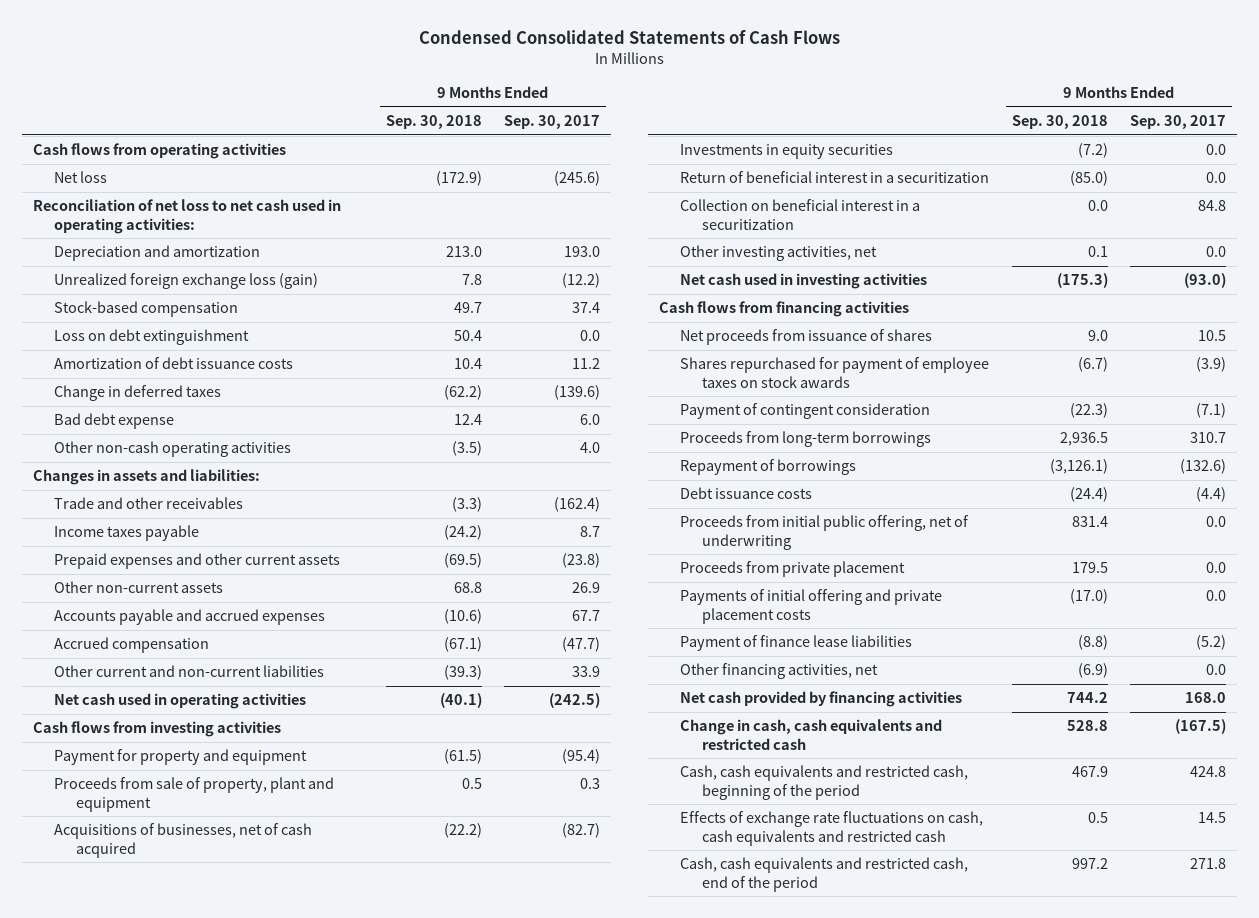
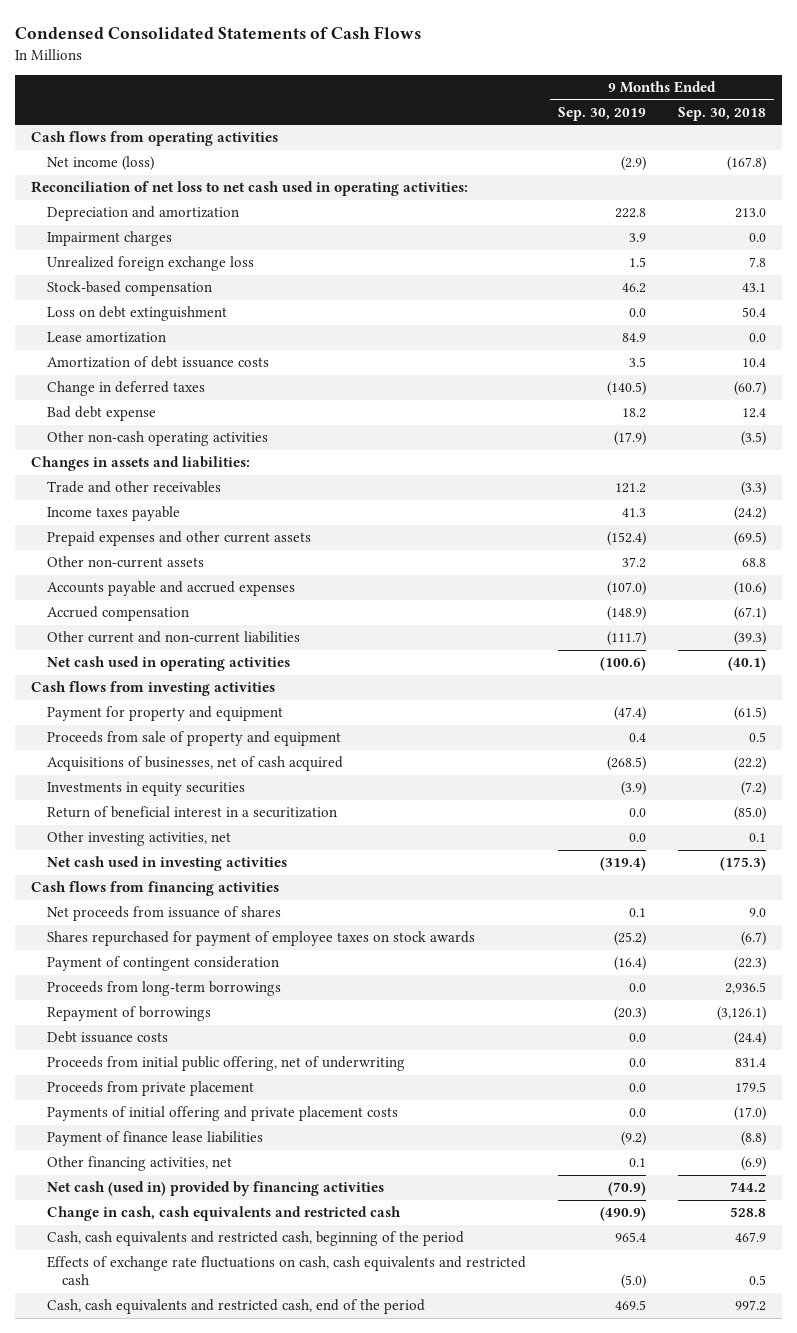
- | 9 Months Ended Sep. 30, 2018 | 9 Months Ended Sep. 30, 2017
+ | 9 Months Ended Sep. 30, 2019 | 9 Months Ended Sep. 30, 2018
- Net loss | (172.9) | (245.6)
+ Net income (loss) | (2.9) | (167.8)
- Unrealized foreign exchange loss (gain) | 7.8 | (12.2)
- Stock-based compensation | 49.7 | 37.4
+ Impairment charges | 3.9 | 0.0
+ Unrealized foreign exchange loss | 1.5 | 7.8
+ Stock-based compensation | 46.2 | 43.1
+ Lease amortization | 84.9 | 0.0
- Change in deferred taxes | (62.2) | (139.6)
+ Change in deferred taxes | (140.5) | (60.7)
- Proceeds from sale of property, plant and equipment | 0.5 | 0.3
+ Proceeds from sale of property and equipment | 0.4 | 0.5
- Collection on beneficial interest in a securitization | 0.0 | 84.8
- Net cash provided by financing activities | 744.2 | 168.0
+ Net cash (used in) provided by financing activities | (70.9) | 744.2

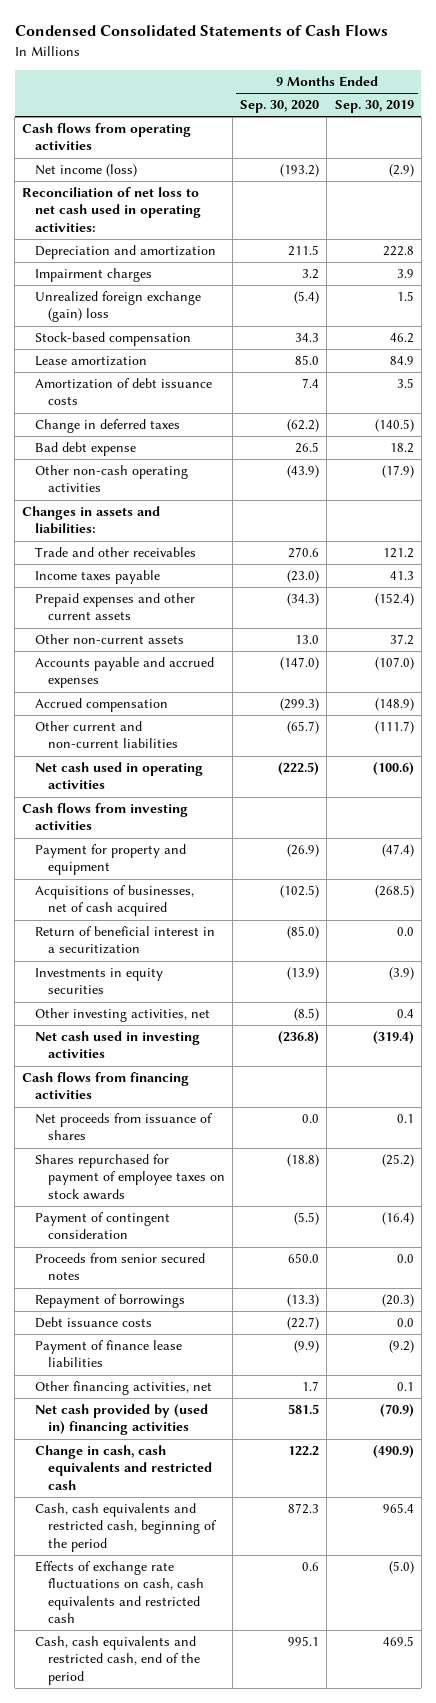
- | 9 Months Ended Sep. 30, 2019 | 9 Months Ended Sep. 30, 2018
+ | 9 Months Ended Sep. 30, 2020 | 9 Months Ended Sep. 30, 2019
- Unrealized foreign exchange loss | 1.5 | 7.8
+ Unrealized foreign exchange (gain) loss | (5.4) | 1.5
- Loss on debt extinguishment | 0.0 | 50.4
- Proceeds from sale of property and equipment | 0.4 | 0.5
- Other investing activities, net | 0.0 | 0.1
moved down: Investments in equity securities | (13.9) | (3.9)
+ Other investing activities, net | (8.5) | 0.4
- Proceeds from long-term borrowings | 0.0 | 2,936.5
+ Proceeds from senior secured notes | 650.0 | 0.0
- Proceeds from initial public offering, net of underwriting | 0.0 | 831.4
- Proceeds from private placement | 0.0 | 179.5
- Payments of initial offering and private placement costs | 0.0 | (17.0)
- Net cash (used in) provided by financing activities | (70.9) | 744.2
+ Net cash provided by (used in) financing activities | 581.5 | (70.9)

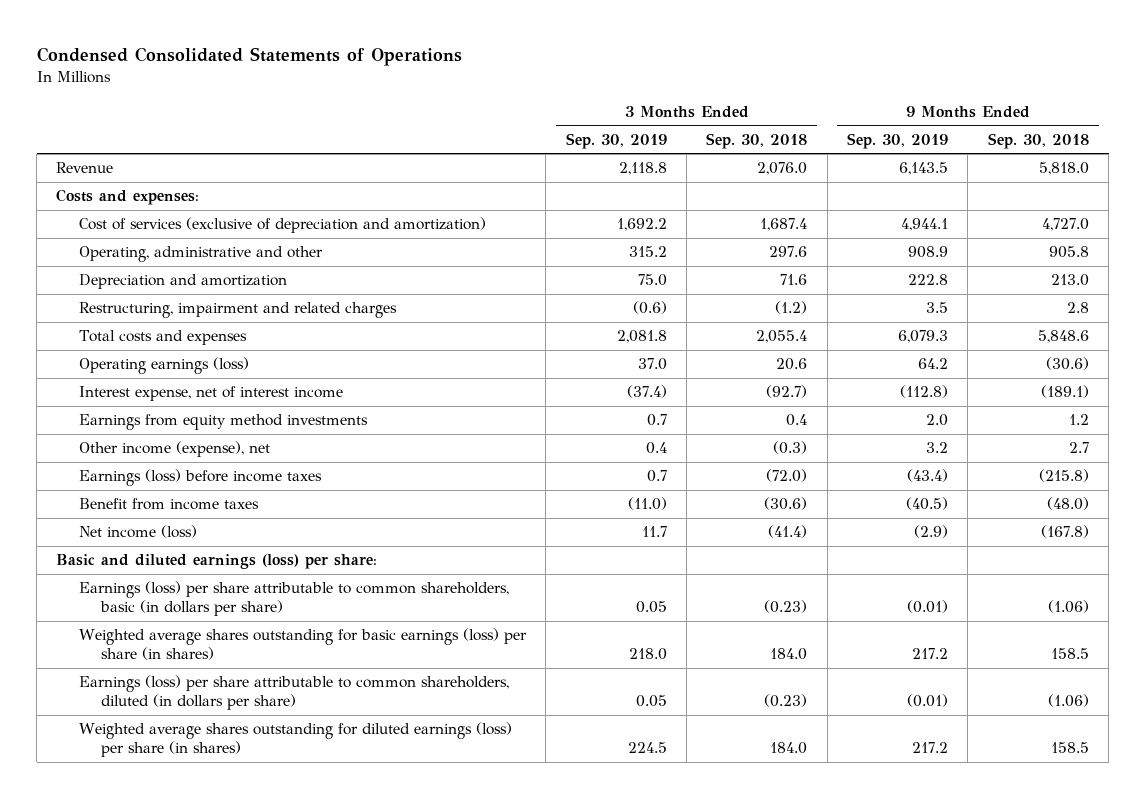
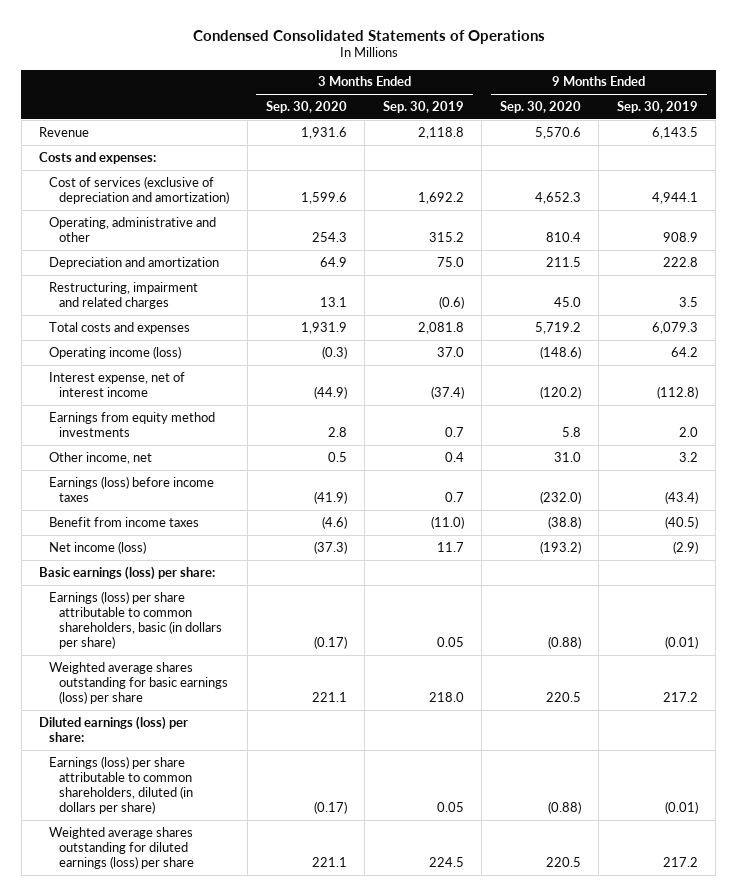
- | 3 Months Ended Sep. 30, 2019 | 3 Months Ended Sep. 30, 2018 | 9 Months Ended Sep. 30, 2019 | 9 Months Ended Sep. 30, 2018
+ | 3 Months Ended Sep. 30, 2020 | 3 Months Ended Sep. 30, 2019 | 9 Months Ended Sep. 30, 2020 | 9 Months Ended Sep. 30, 2019
- Operating earnings (loss) | 37.0 | 20.6 | 64.2 | (30.6)
+ Operating income (loss) | (0.3) | 37.0 | (148.6) | 64.2
- Other income (expense), net | 0.4 | (0.3) | 3.2 | 2.7
+ Other income, net | 0.5 | 0.4 | 31.0 | 3.2
- Basic and diluted earnings (loss) per share:
+ Basic earnings (loss) per share:
- Weighted average shares outstanding for basic earnings (loss) per share (in shares) | 218.0 | 184.0 | 217.2 | 158.5
+ Weighted average shares outstanding for basic earnings (loss) per share | 221.1 | 218.0 | 220.5 | 217.2
+ Diluted earnings (loss) per share:
- Weighted average shares outstanding for diluted earnings (loss) per share (in shares) | 224.5 | 184.0 | 217.2 | 158.5
+ Weighted average shares outstanding for diluted earnings (loss) per share | 221.1 | 224.5 | 220.5 | 217.2

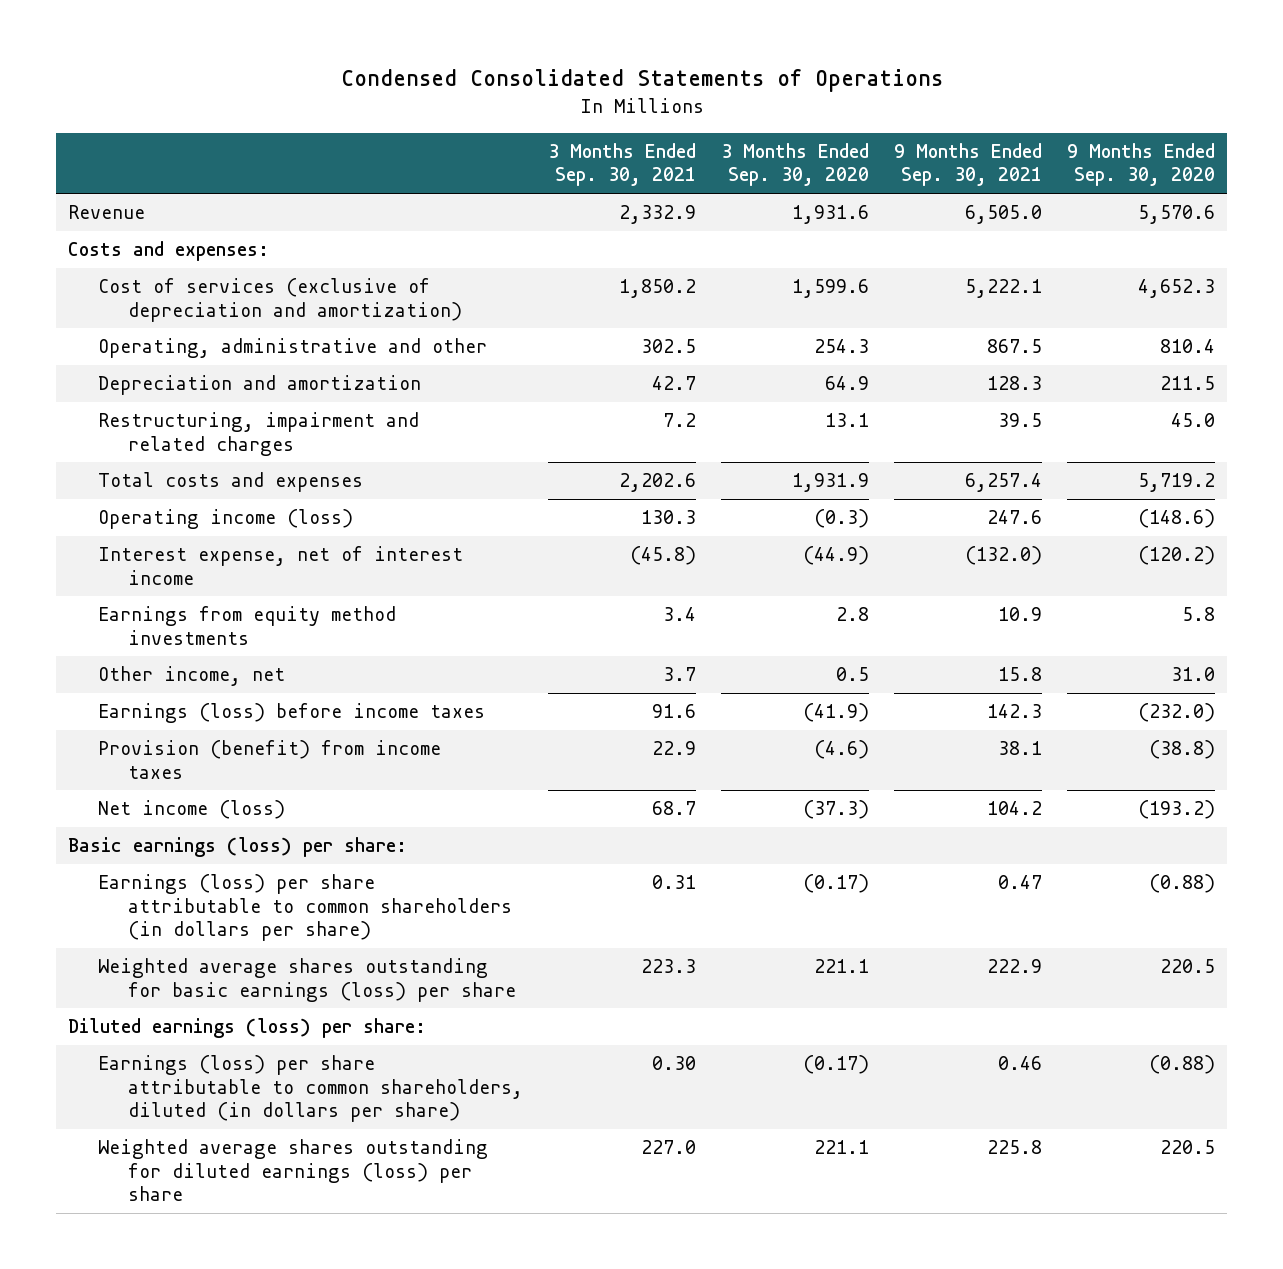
- | 3 Months Ended Sep. 30, 2020 | 3 Months Ended Sep. 30, 2019 | 9 Months Ended Sep. 30, 2020 | 9 Months Ended Sep. 30, 2019
+ | 3 Months Ended Sep. 30, 2021 | 3 Months Ended Sep. 30, 2020 | 9 Months Ended Sep. 30, 2021 | 9 Months Ended Sep. 30, 2020
- Benefit from income taxes | (4.6) | (11.0) | (38.8) | (40.5)
+ Provision (benefit) from income taxes | 22.9 | (4.6) | 38.1 | (38.8)
- Earnings (loss) per share attributable to common shareholders, basic (in dollars per share) | (0.17) | 0.05 | (0.88) | (0.01)
+ Earnings (loss) per share attributable to common shareholders (in dollars per share) | 0.31 | (0.17) | 0.47 | (0.88)

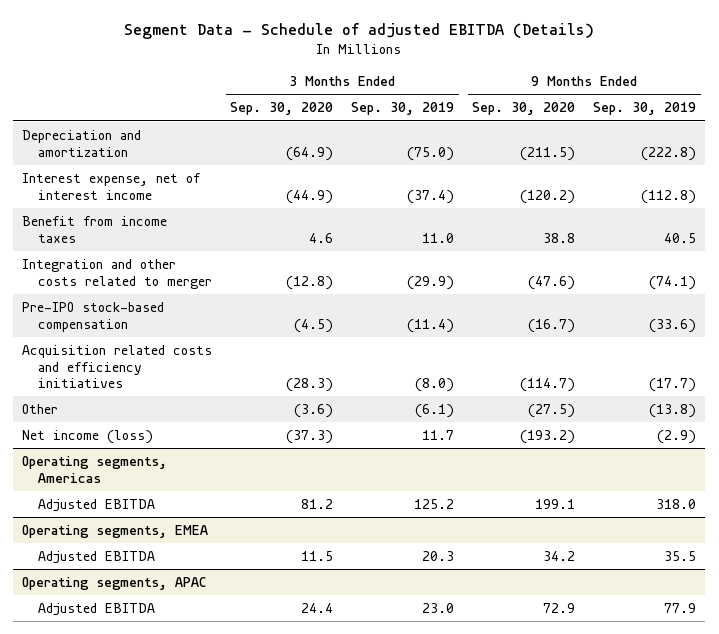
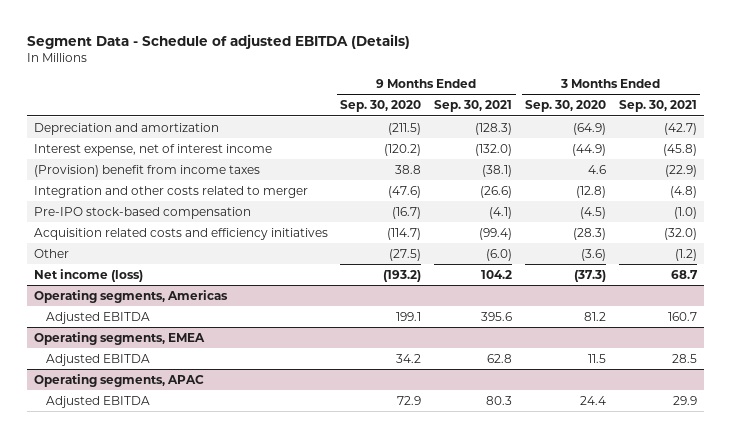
- | 3 Months Ended Sep. 30, 2020 | 3 Months Ended Sep. 30, 2019 | 9 Months Ended Sep. 30, 2020 | 9 Months Ended Sep. 30, 2019
+ | 9 Months Ended Sep. 30, 2020 | 9 Months Ended Sep. 30, 2021 | 3 Months Ended Sep. 30, 2020 | 3 Months Ended Sep. 30, 2021
- Benefit from income taxes | 4.6 | 11.0 | 38.8 | 40.5
+ (Provision) benefit from income taxes | 38.8 | (38.1) | 4.6 | (22.9)

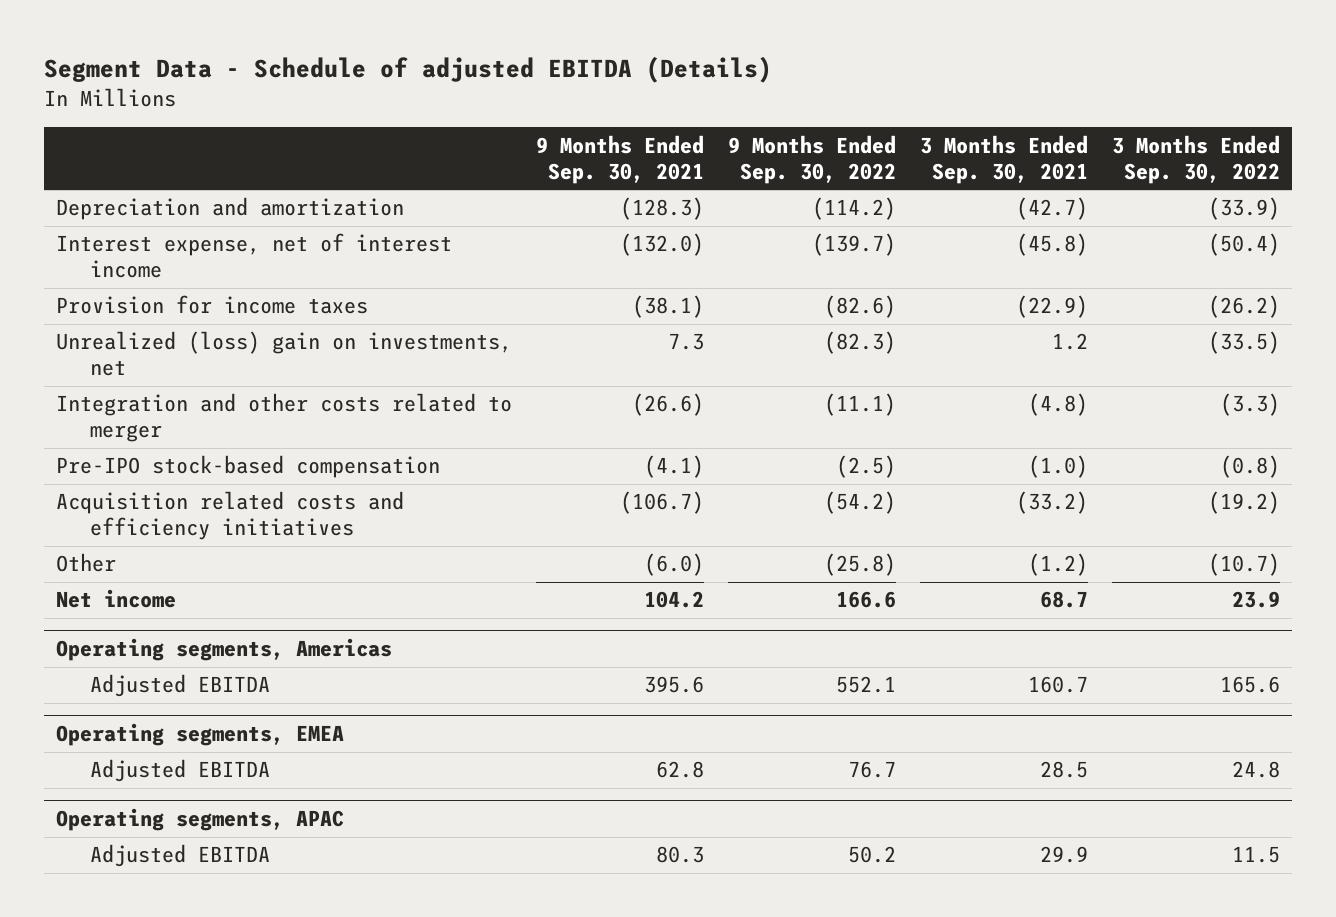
- | 9 Months Ended Sep. 30, 2020 | 9 Months Ended Sep. 30, 2021 | 3 Months Ended Sep. 30, 2020 | 3 Months Ended Sep. 30, 2021
+ | 9 Months Ended Sep. 30, 2021 | 9 Months Ended Sep. 30, 2022 | 3 Months Ended Sep. 30, 2021 | 3 Months Ended Sep. 30, 2022
- (Provision) benefit from income taxes | 38.8 | (38.1) | 4.6 | (22.9)
+ Provision for income taxes | (38.1) | (82.6) | (22.9) | (26.2)
+ Unrealized (loss) gain on investments, net | 7.3 | (82.3) | 1.2 | (33.5)
- Acquisition related costs and efficiency initiatives | (114.7) | (99.4) | (28.3) | (32.0)
+ Acquisition related costs and efficiency initiatives | (106.7) | (54.2) | (33.2) | (19.2)
- Net income (loss) | (193.2) | 104.2 | (37.3) | 68.7
+ Net income | 104.2 | 166.6 | 68.7 | 23.9

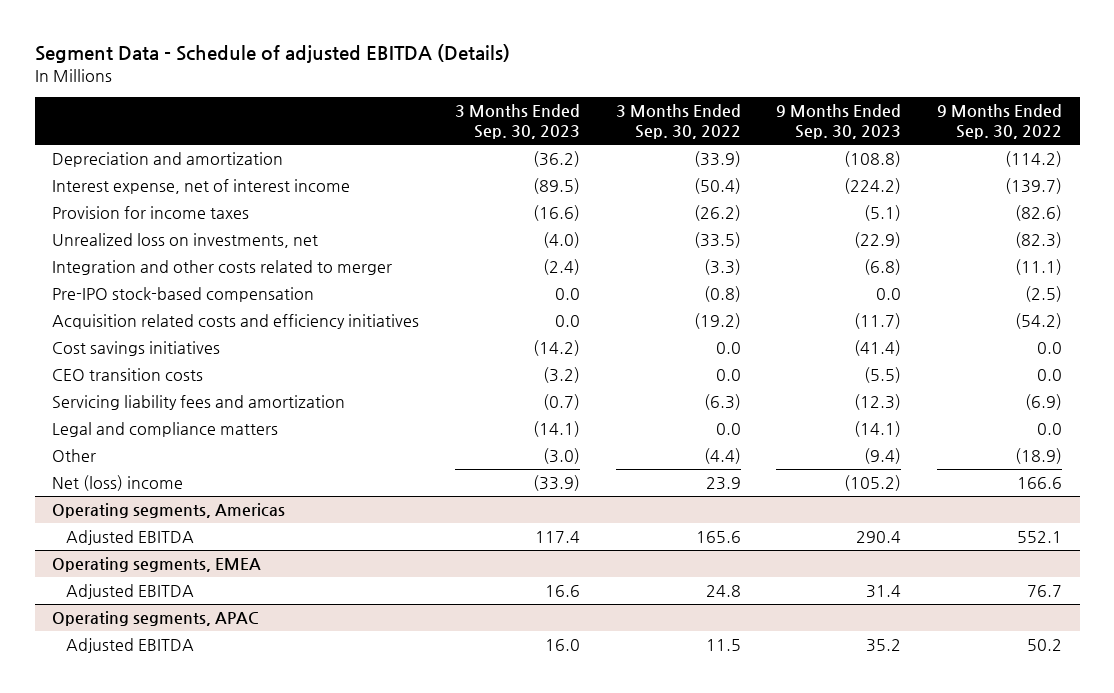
- | 9 Months Ended Sep. 30, 2021 | 9 Months Ended Sep. 30, 2022 | 3 Months Ended Sep. 30, 2021 | 3 Months Ended Sep. 30, 2022
+ | 3 Months Ended Sep. 30, 2023 | 3 Months Ended Sep. 30, 2022 | 9 Months Ended Sep. 30, 2023 | 9 Months Ended Sep. 30, 2022
- Unrealized (loss) gain on investments, net | 7.3 | (82.3) | 1.2 | (33.5)
+ Unrealized loss on investments, net | (4.0) | (33.5) | (22.9) | (82.3)
- Other | (6.0) | (25.8) | (1.2) | (10.7)
- Net income | 104.2 | 166.6 | 68.7 | 23.9
+ Cost savings initiatives | (14.2) | 0.0 | (41.4) | 0.0
+ CEO transition costs | (3.2) | 0.0 | (5.5) | 0.0
+ Servicing liability fees and amortization | (0.7) | (6.3) | (12.3) | (6.9)
+ Legal and compliance matters | (14.1) | 0.0 | (14.1) | 0.0
+ Other | (3.0) | (4.4) | (9.4) | (18.9)
+ Net (loss) income | (33.9) | 23.9 | (105.2) | 166.6

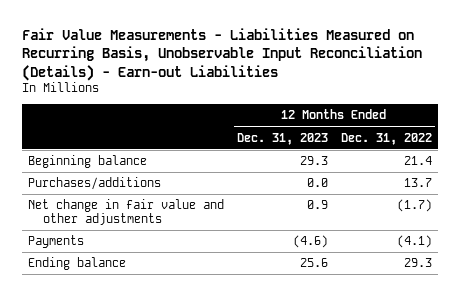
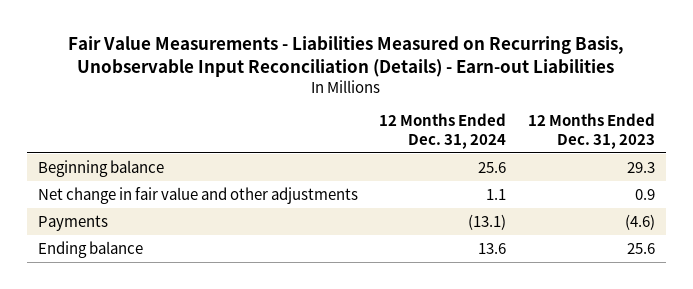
- | 12 Months Ended Dec. 31, 2023 | 12 Months Ended Dec. 31, 2022
+ | 12 Months Ended Dec. 31, 2024 | 12 Months Ended Dec. 31, 2023
- Purchases/additions | 0.0 | 13.7

